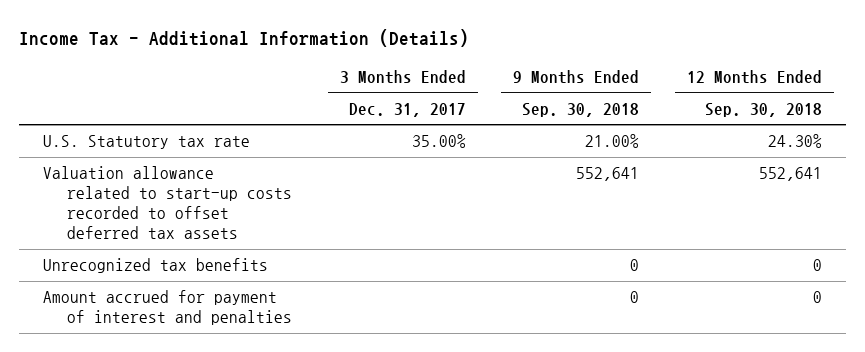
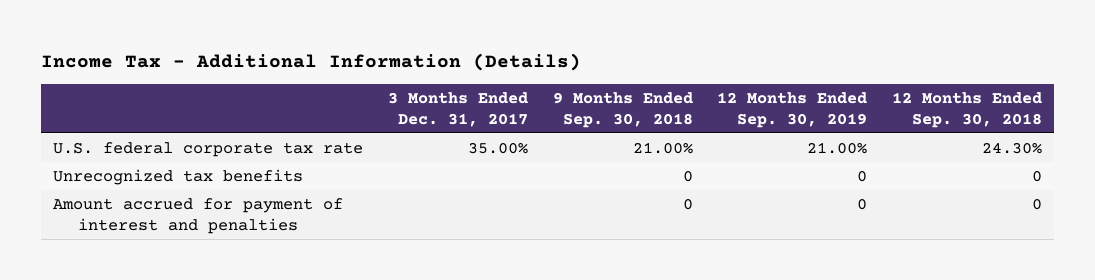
- | 3 Months Ended Dec. 31, 2017 | 9 Months Ended Sep. 30, 2018 | 12 Months Ended Sep. 30, 2018
+ | 3 Months Ended Dec. 31, 2017 | 9 Months Ended Sep. 30, 2018 | 12 Months Ended Sep. 30, 2019 | 12 Months Ended Sep. 30, 2018
- U.S. Statutory tax rate | 35.00% | 21.00% | 24.30%
- Valuation allowance related to start-up costs recorded to offset deferred tax assets | | 552,641 | 552,641
+ U.S. federal corporate tax rate | 35.00% | 21.00% | 21.00% | 24.30%

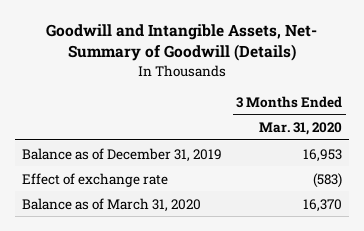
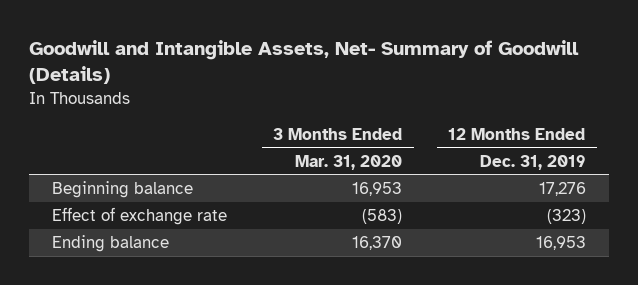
- | 3 Months Ended Mar. 31, 2020
+ | 3 Months Ended Mar. 31, 2020 | 12 Months Ended Dec. 31, 2019
- Balance as of December 31, 2019 | 16,953
+ Beginning balance | 16,953 | 17,276
- Balance as of March 31, 2020 | 16,370
+ Ending balance | 16,370 | 16,953

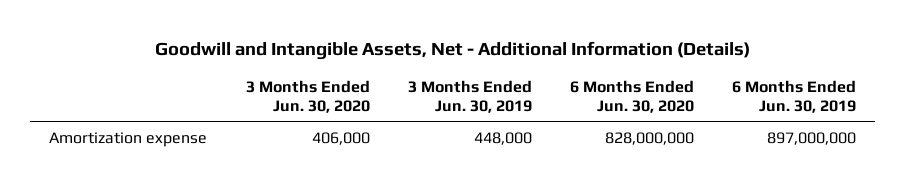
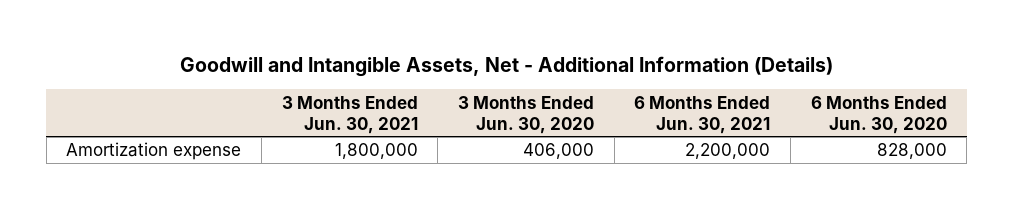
- | 3 Months Ended Jun. 30, 2020 | 3 Months Ended Jun. 30, 2019 | 6 Months Ended Jun. 30, 2020 | 6 Months Ended Jun. 30, 2019
+ | 3 Months Ended Jun. 30, 2021 | 3 Months Ended Jun. 30, 2020 | 6 Months Ended Jun. 30, 2021 | 6 Months Ended Jun. 30, 2020
- Amortization expense | 406,000 | 448,000 | 828,000,000 | 897,000,000
+ Amortization expense | 1,800,000 | 406,000 | 2,200,000 | 828,000

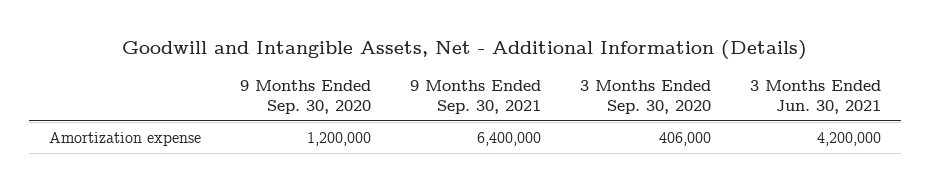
- | 3 Months Ended Jun. 30, 2021 | 3 Months Ended Jun. 30, 2020 | 6 Months Ended Jun. 30, 2021 | 6 Months Ended Jun. 30, 2020
+ | 9 Months Ended Sep. 30, 2020 | 9 Months Ended Sep. 30, 2021 | 3 Months Ended Sep. 30, 2020 | 3 Months Ended Jun. 30, 2021
- Amortization expense | 1,800,000 | 406,000 | 2,200,000 | 828,000
+ Amortization expense | 1,200,000 | 6,400,000 | 406,000 | 4,200,000

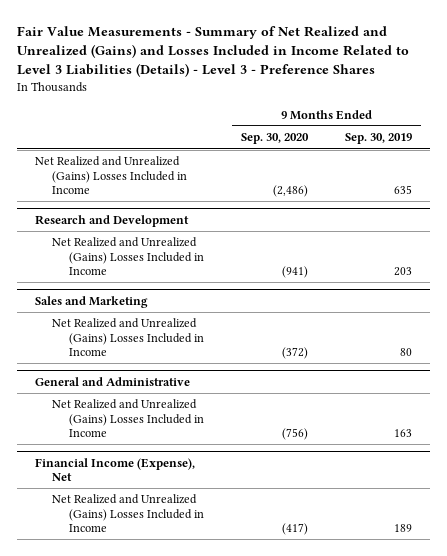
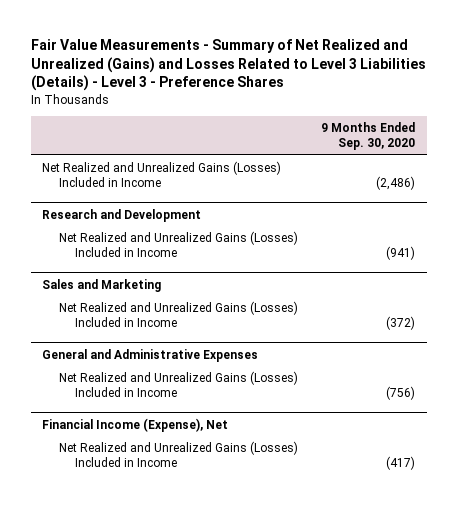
- Fair Value Measurements - Summary of Net Realized and Unrealized (Gains) and Losses Included in Income Related to Level 3 Liabilities (Details) - Level 3 - Preference Shares
+ Fair Value Measurements - Summary of Net Realized and Unrealized (Gains) and Losses Related to Level 3 Liabilities (Details) - Level 3 - Preference Shares
- | 9 Months Ended Sep. 30, 2020 | 9 Months Ended Sep. 30, 2019
+ | 9 Months Ended Sep. 30, 2020
- Net Realized and Unrealized (Gains) Losses Included in Income | (2,486) | 635
+ Net Realized and Unrealized Gains (Losses) Included in Income | (2,486)
@ Research and Development
- Net Realized and Unrealized (Gains) Losses Included in Income | (941) | 203
+ Net Realized and Unrealized Gains (Losses) Included in Income | (941)
@ Sales and Marketing
- Net Realized and Unrealized (Gains) Losses Included in Income | (372) | 80
- General and Administrative
- Net Realized and Unrealized (Gains) Losses Included in Income | (756) | 163
@ Sales and Marketing
+ Net Realized and Unrealized Gains (Losses) Included in Income | (372)
+ General and Administrative Expenses
+ Net Realized and Unrealized Gains (Losses) Included in Income | (756)
@ Financial Income (Expense), Net
- Net Realized and Unrealized (Gains) Losses Included in Income | (417) | 189
+ Net Realized and Unrealized Gains (Losses) Included in Income | (417)

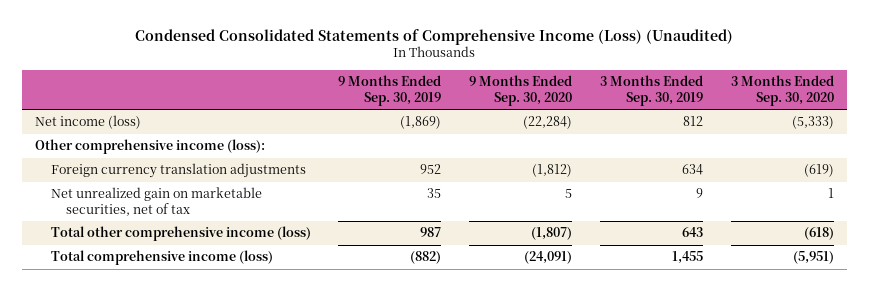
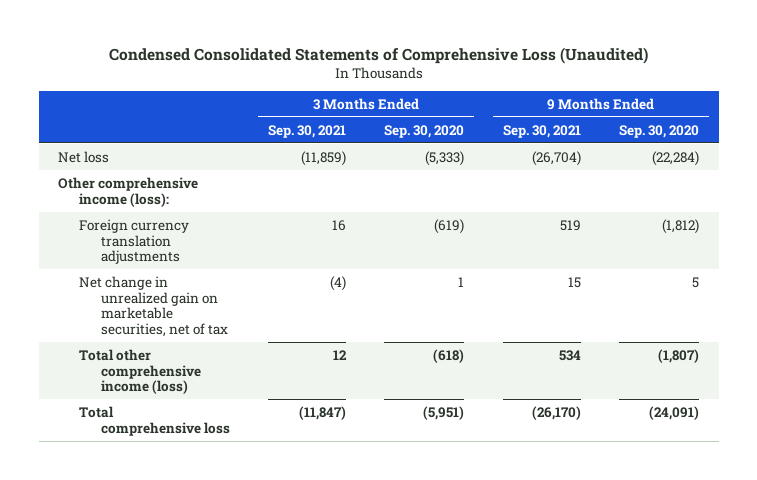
- Condensed Consolidated Statements of Comprehensive Income (Loss) (Unaudited)
+ Condensed Consolidated Statements of Comprehensive Loss (Unaudited)
- | 9 Months Ended Sep. 30, 2019 | 9 Months Ended Sep. 30, 2020 | 3 Months Ended Sep. 30, 2019 | 3 Months Ended Sep. 30, 2020
+ | 3 Months Ended Sep. 30, 2021 | 3 Months Ended Sep. 30, 2020 | 9 Months Ended Sep. 30, 2021 | 9 Months Ended Sep. 30, 2020
- Net income (loss) | (1,869) | (22,284) | 812 | (5,333)
+ Net loss | (11,859) | (5,333) | (26,704) | (22,284)
- Net unrealized gain on marketable securities, net of tax | 35 | 5 | 9 | 1
+ Net change in unrealized gain on marketable securities, net of tax | (4) | 1 | 15 | 5
- Total comprehensive income (loss) | (882) | (24,091) | 1,455 | (5,951)
+ Total comprehensive loss | (11,847) | (5,951) | (26,170) | (24,091)

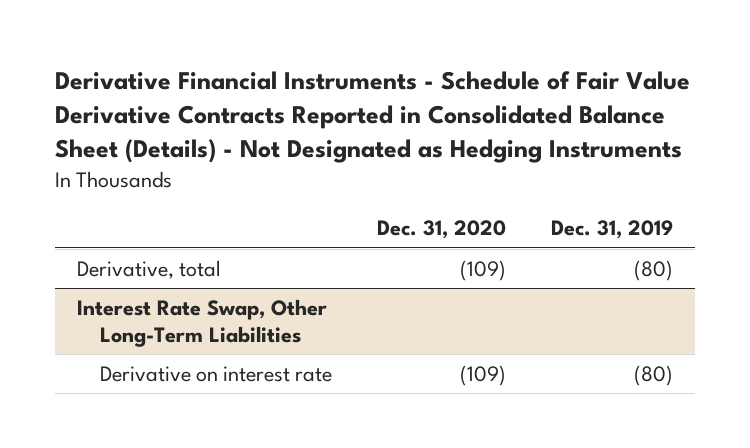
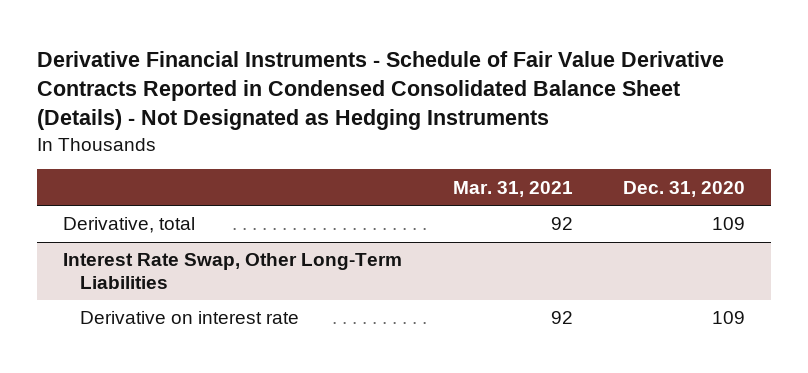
- Derivative Financial Instruments - Schedule of Fair Value Derivative Contracts Reported in Consolidated Balance Sheet (Details) - Not Designated as Hedging Instruments
+ Derivative Financial Instruments - Schedule of Fair Value Derivative Contracts Reported in Condensed Consolidated Balance Sheet (Details) - Not Designated as Hedging Instruments
- | Dec. 31, 2020 | Dec. 31, 2019
+ | Mar. 31, 2021 | Dec. 31, 2020
- Derivative, total | (109) | (80)
+ Derivative, total | 92 | 109
@ Interest Rate Swap, Other Long-Term Liabilities
- Derivative on interest rate | (109) | (80)
+ Derivative on interest rate | 92 | 109

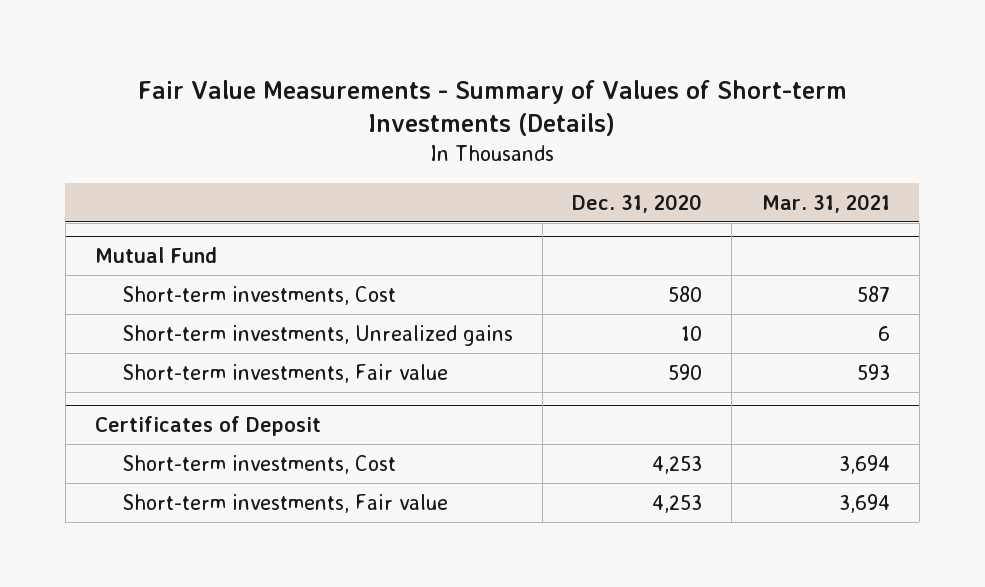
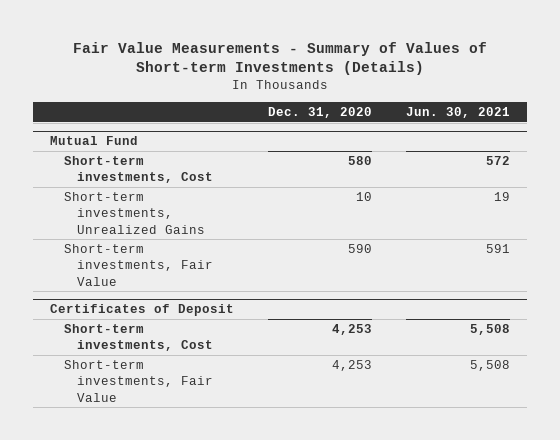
- | Dec. 31, 2020 | Mar. 31, 2021
+ | Dec. 31, 2020 | Jun. 30, 2021
@ Mutual Fund
- Short-term investments, Unrealized gains | 10 | 6
- Short-term investments, Fair value | 590 | 593
+ Short-term investments, Unrealized Gains | 10 | 19
+ Short-term investments, Fair Value | 590 | 591
@ Certificates of Deposit
- Short-term investments, Fair value | 4,253 | 3,694
+ Short-term investments, Fair Value | 4,253 | 5,508

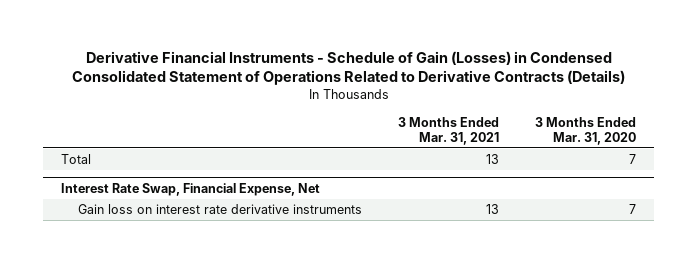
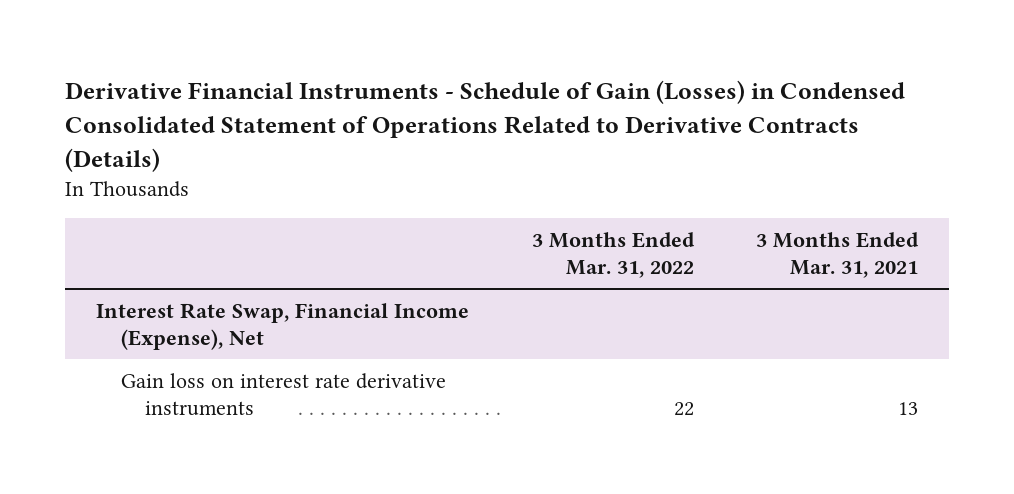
- | 3 Months Ended Mar. 31, 2021 | 3 Months Ended Mar. 31, 2020
+ | 3 Months Ended Mar. 31, 2022 | 3 Months Ended Mar. 31, 2021
- Total | 13 | 7
- Interest Rate Swap, Financial Expense, Net
+ Interest Rate Swap, Financial Income (Expense), Net

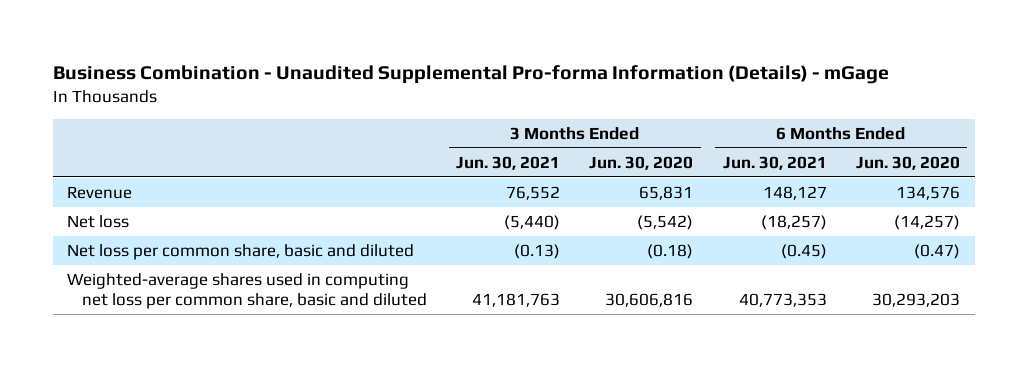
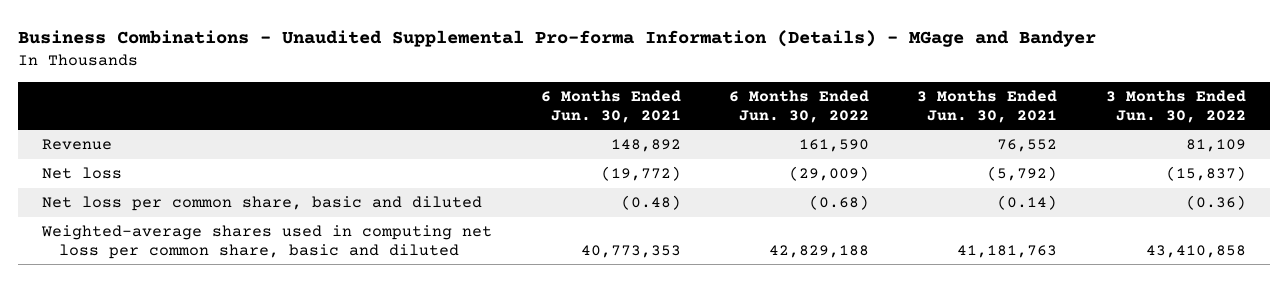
- Business Combination - Unaudited Supplemental Pro-forma Information (Details) - mGage
+ Business Combinations - Unaudited Supplemental Pro-forma Information (Details) - MGage and Bandyer
- | 3 Months Ended Jun. 30, 2021 | 3 Months Ended Jun. 30, 2020 | 6 Months Ended Jun. 30, 2021 | 6 Months Ended Jun. 30, 2020
+ | 6 Months Ended Jun. 30, 2021 | 6 Months Ended Jun. 30, 2022 | 3 Months Ended Jun. 30, 2021 | 3 Months Ended Jun. 30, 2022
- Revenue | 76,552 | 65,831 | 148,127 | 134,576
- Net loss | (5,440) | (5,542) | (18,257) | (14,257)
- Net loss per common share, basic and diluted | (0.13) | (0.18) | (0.45) | (0.47)
+ Revenue | 148,892 | 161,590 | 76,552 | 81,109
+ Net loss | (19,772) | (29,009) | (5,792) | (15,837)
+ Net loss per common share, basic and diluted | (0.48) | (0.68) | (0.14) | (0.36)

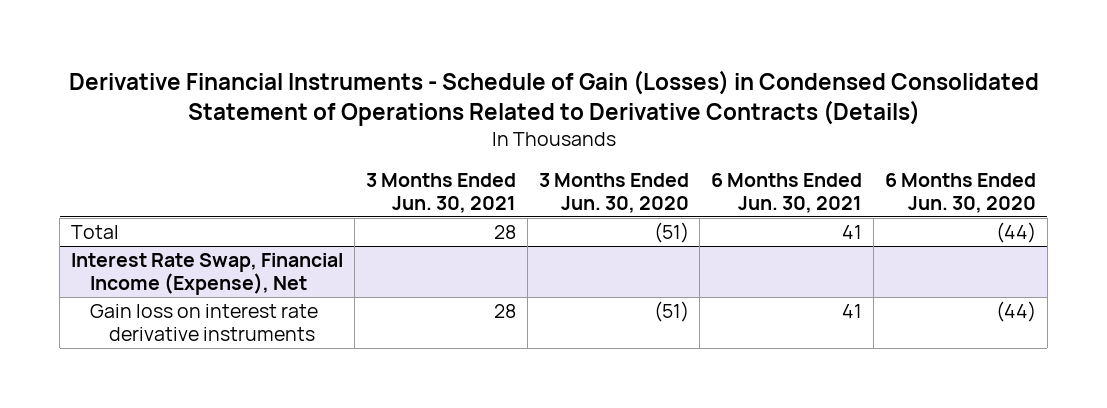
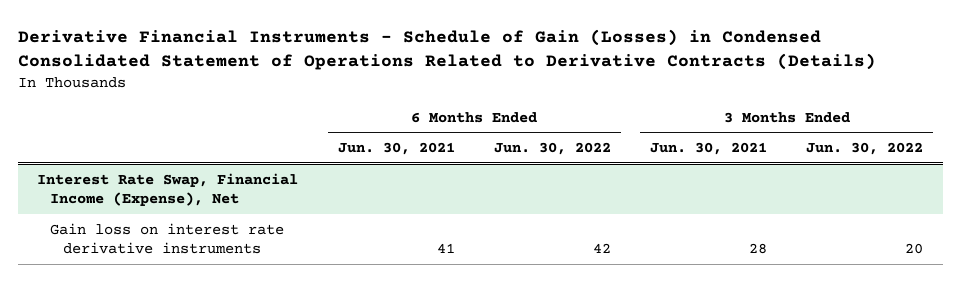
- | 3 Months Ended Jun. 30, 2021 | 3 Months Ended Jun. 30, 2020 | 6 Months Ended Jun. 30, 2021 | 6 Months Ended Jun. 30, 2020
+ | 6 Months Ended Jun. 30, 2021 | 6 Months Ended Jun. 30, 2022 | 3 Months Ended Jun. 30, 2021 | 3 Months Ended Jun. 30, 2022
- Total | 28 | (51) | 41 | (44)

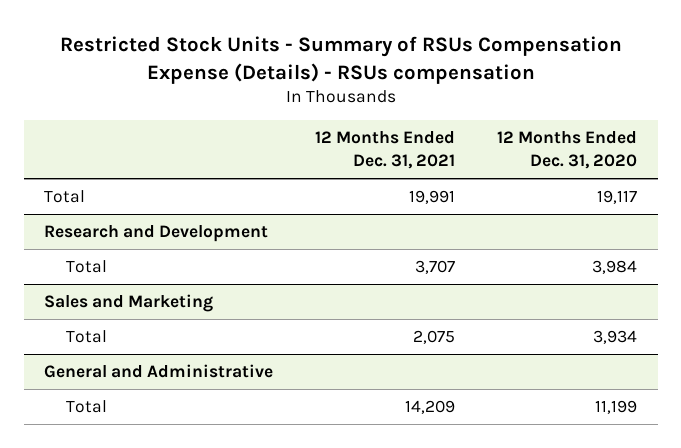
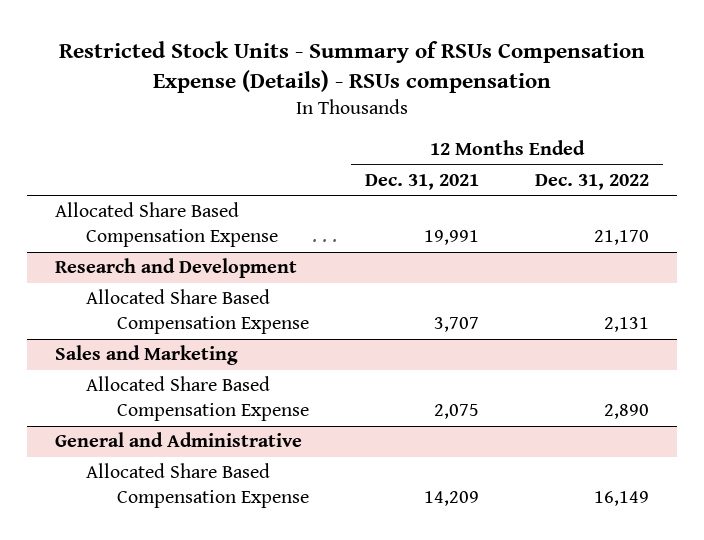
- | 12 Months Ended Dec. 31, 2021 | 12 Months Ended Dec. 31, 2020
+ | 12 Months Ended Dec. 31, 2021 | 12 Months Ended Dec. 31, 2022
- Total | 19,991 | 19,117
+ Allocated Share Based Compensation Expense | 19,991 | 21,170
@ Research and Development
- Total | 3,707 | 3,984
+ Allocated Share Based Compensation Expense | 3,707 | 2,131
@ Sales and Marketing
- Total | 2,075 | 3,934
+ Allocated Share Based Compensation Expense | 2,075 | 2,890
@ General and Administrative
- Total | 14,209 | 11,199
+ Allocated Share Based Compensation Expense | 14,209 | 16,149

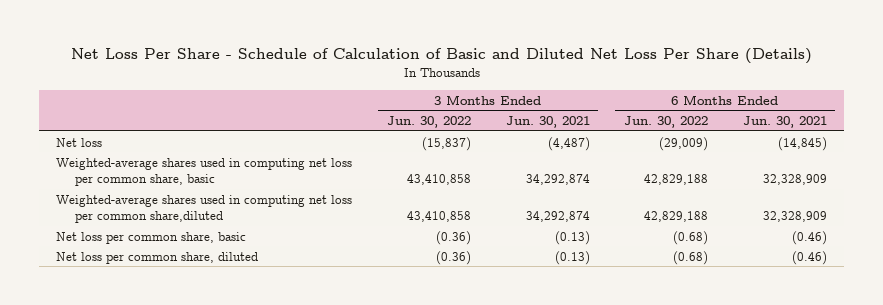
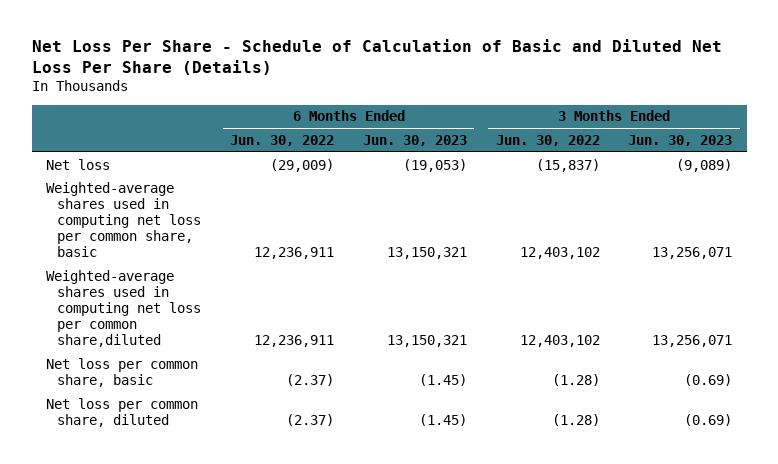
- | 3 Months Ended Jun. 30, 2022 | 3 Months Ended Jun. 30, 2021 | 6 Months Ended Jun. 30, 2022 | 6 Months Ended Jun. 30, 2021
+ | 6 Months Ended Jun. 30, 2022 | 6 Months Ended Jun. 30, 2023 | 3 Months Ended Jun. 30, 2022 | 3 Months Ended Jun. 30, 2023
- Weighted-average shares used in computing net loss per common share, basic | 43,410,858 | 34,292,874 | 42,829,188 | 32,328,909
- Weighted-average shares used in computing net loss per common share,diluted | 43,410,858 | 34,292,874 | 42,829,188 | 32,328,909
- Net loss per common share, basic | (0.36) | (0.13) | (0.68) | (0.46)
- Net loss per common share, diluted | (0.36) | (0.13) | (0.68) | (0.46)
+ Weighted-average shares used in computing net loss per common share, basic | 12,236,911 | 13,150,321 | 12,403,102 | 13,256,071
+ Weighted-average shares used in computing net loss per common share,diluted | 12,236,911 | 13,150,321 | 12,403,102 | 13,256,071
+ Net loss per common share, basic | (2.37) | (1.45) | (1.28) | (0.69)
+ Net loss per common share, diluted | (2.37) | (1.45) | (1.28) | (0.69)

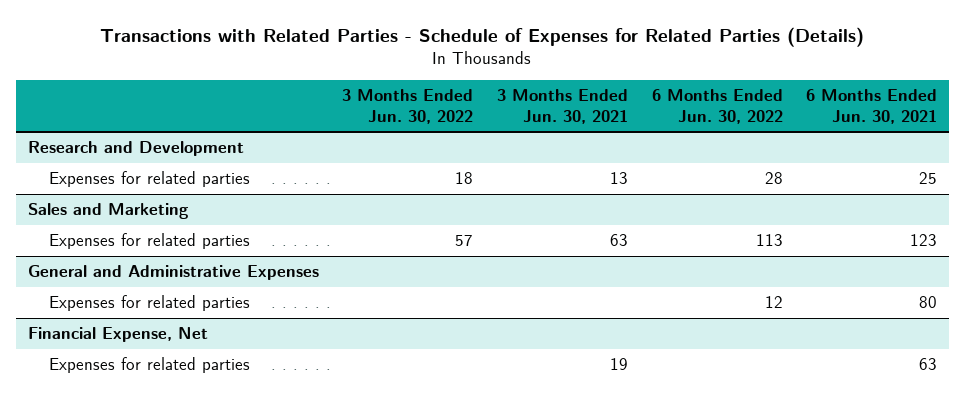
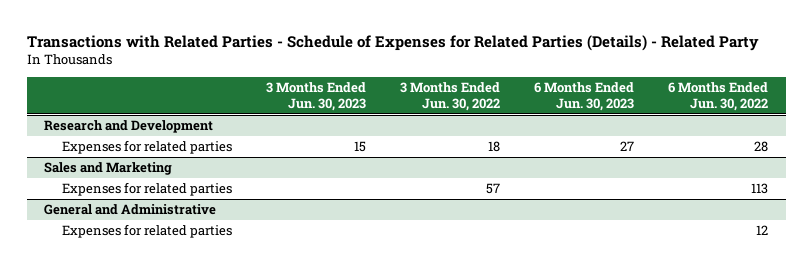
- Transactions with Related Parties - Schedule of Expenses for Related Parties (Details)
+ Transactions with Related Parties - Schedule of Expenses for Related Parties (Details) - Related Party
- | 3 Months Ended Jun. 30, 2022 | 3 Months Ended Jun. 30, 2021 | 6 Months Ended Jun. 30, 2022 | 6 Months Ended Jun. 30, 2021
+ | 3 Months Ended Jun. 30, 2023 | 3 Months Ended Jun. 30, 2022 | 6 Months Ended Jun. 30, 2023 | 6 Months Ended Jun. 30, 2022
- General and Administrative Expenses
+ General and Administrative
- Financial Expense, Net
- Expenses for related parties | | 19 | | 63

